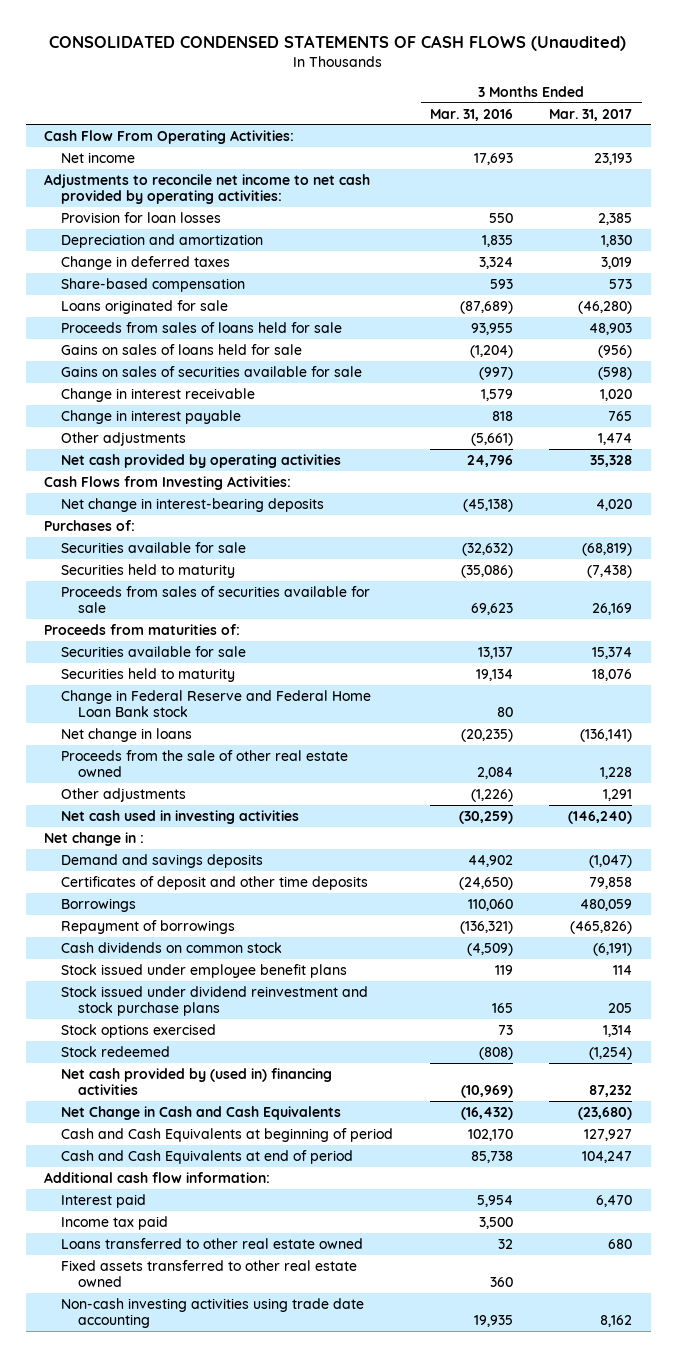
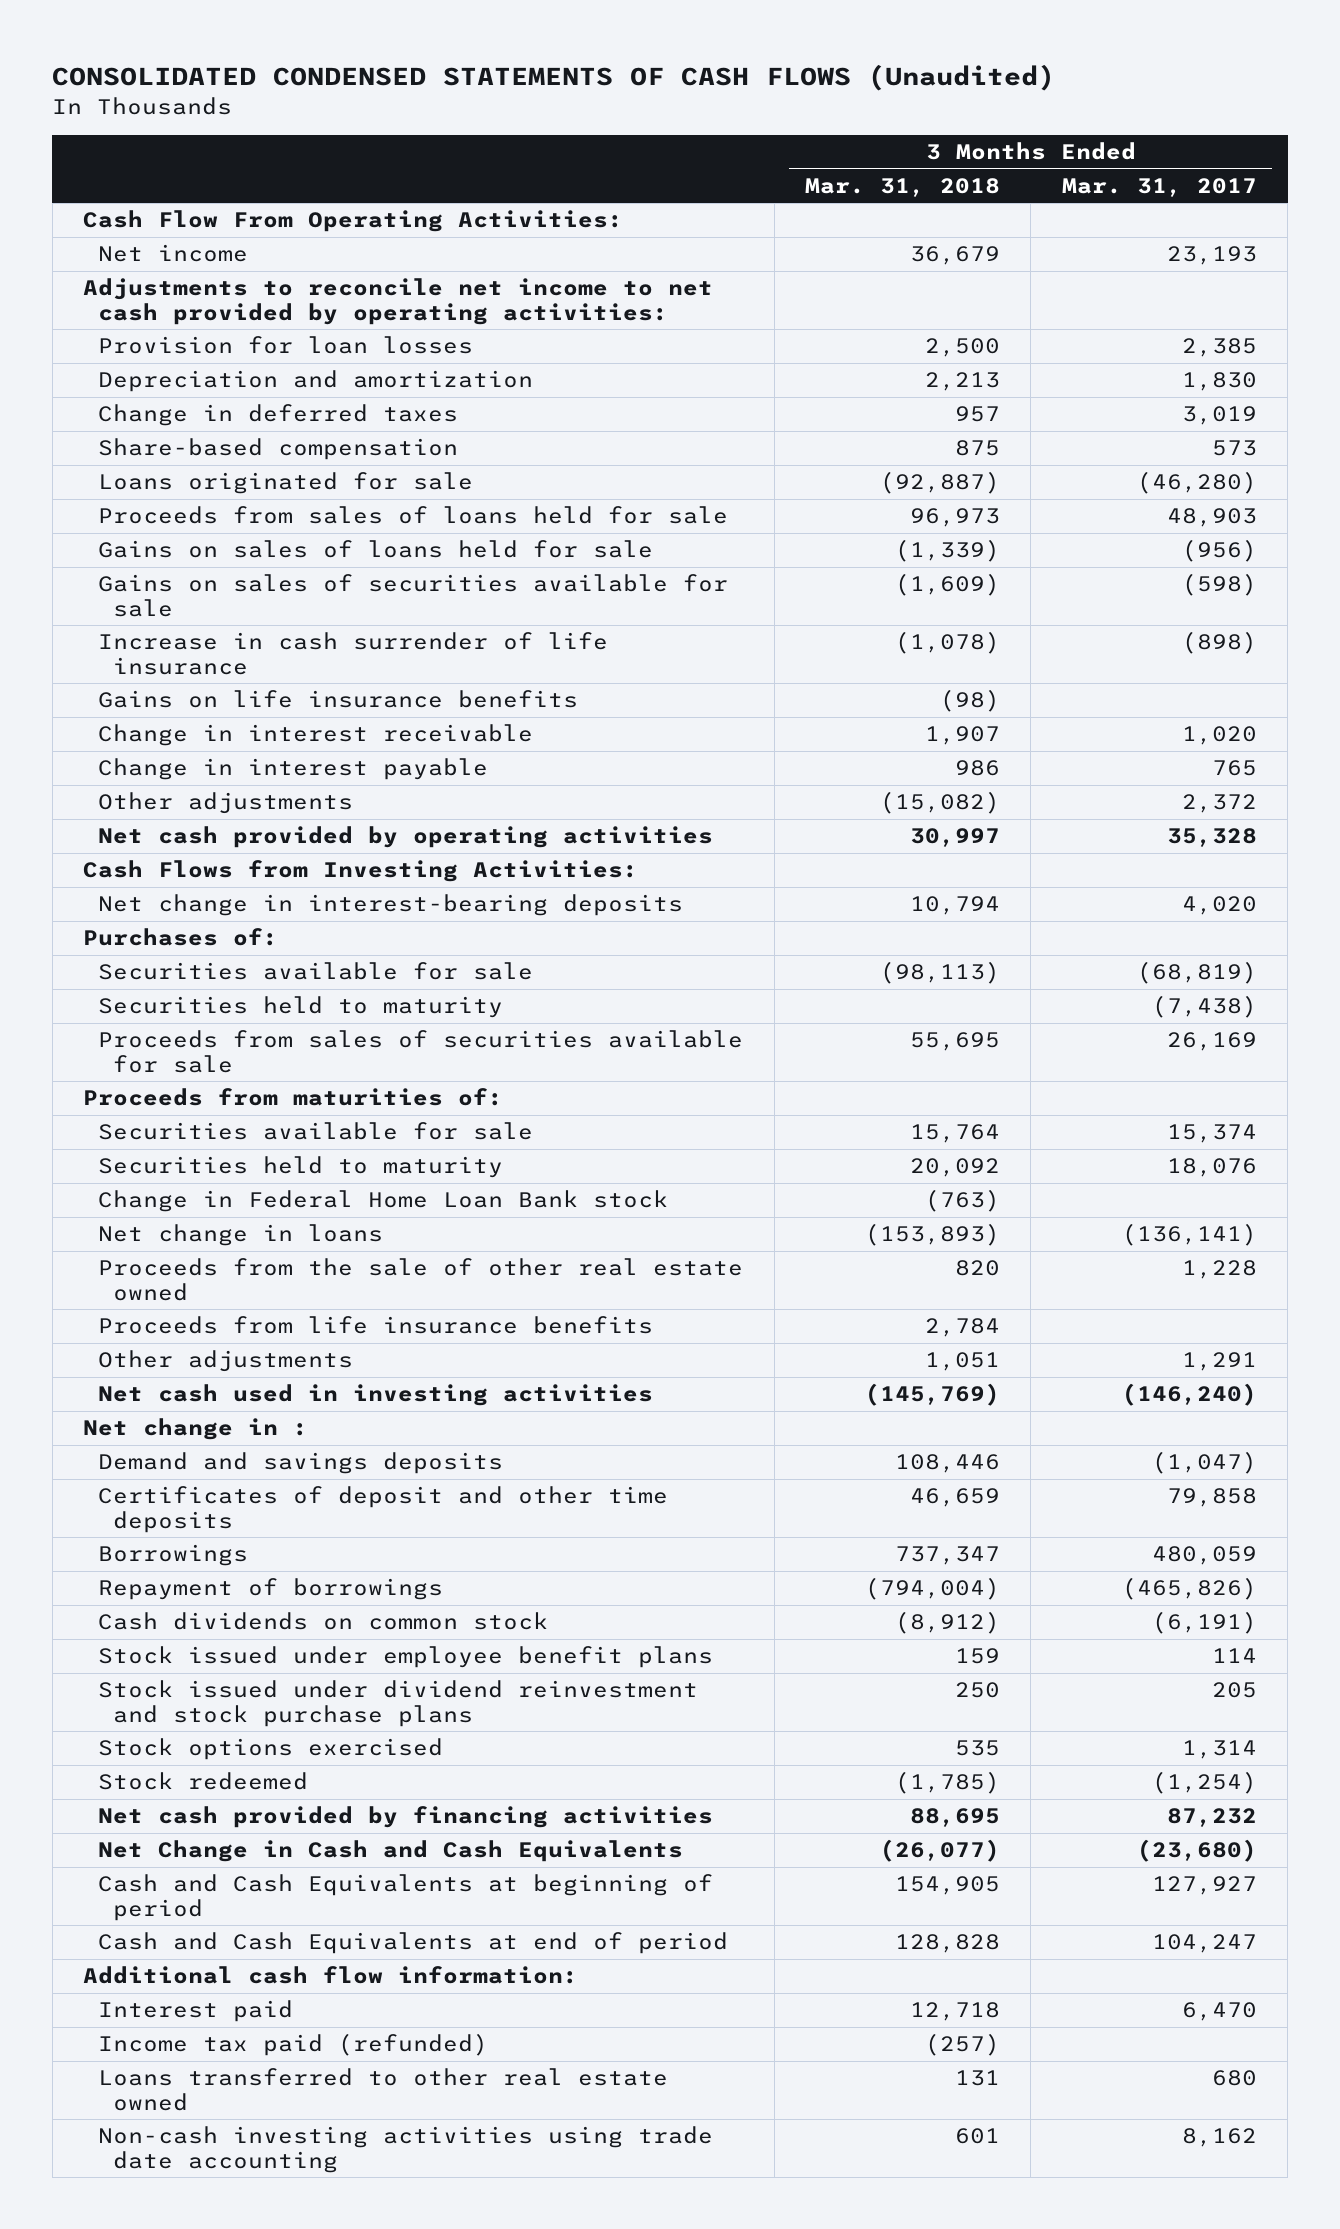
- | 3 Months Ended Mar. 31, 2016 | 3 Months Ended Mar. 31, 2017
+ | 3 Months Ended Mar. 31, 2018 | 3 Months Ended Mar. 31, 2017
+ Increase in cash surrender of life insurance | (1,078) | (898)
+ Gains on life insurance benefits | (98) |
- Other adjustments | (5,661) | 1,474
+ Other adjustments | (15,082) | 2,372
- Change in Federal Reserve and Federal Home Loan Bank stock | 80 |
+ Change in Federal Home Loan Bank stock | (763) |
+ Proceeds from life insurance benefits | 2,784 |
- Net cash provided by (used in) financing activities | (10,969) | 87,232
+ Net cash provided by financing activities | 88,695 | 87,232
- Income tax paid | 3,500 |
+ Income tax paid (refunded) | (257) |
- Fixed assets transferred to other real estate owned | 360 |

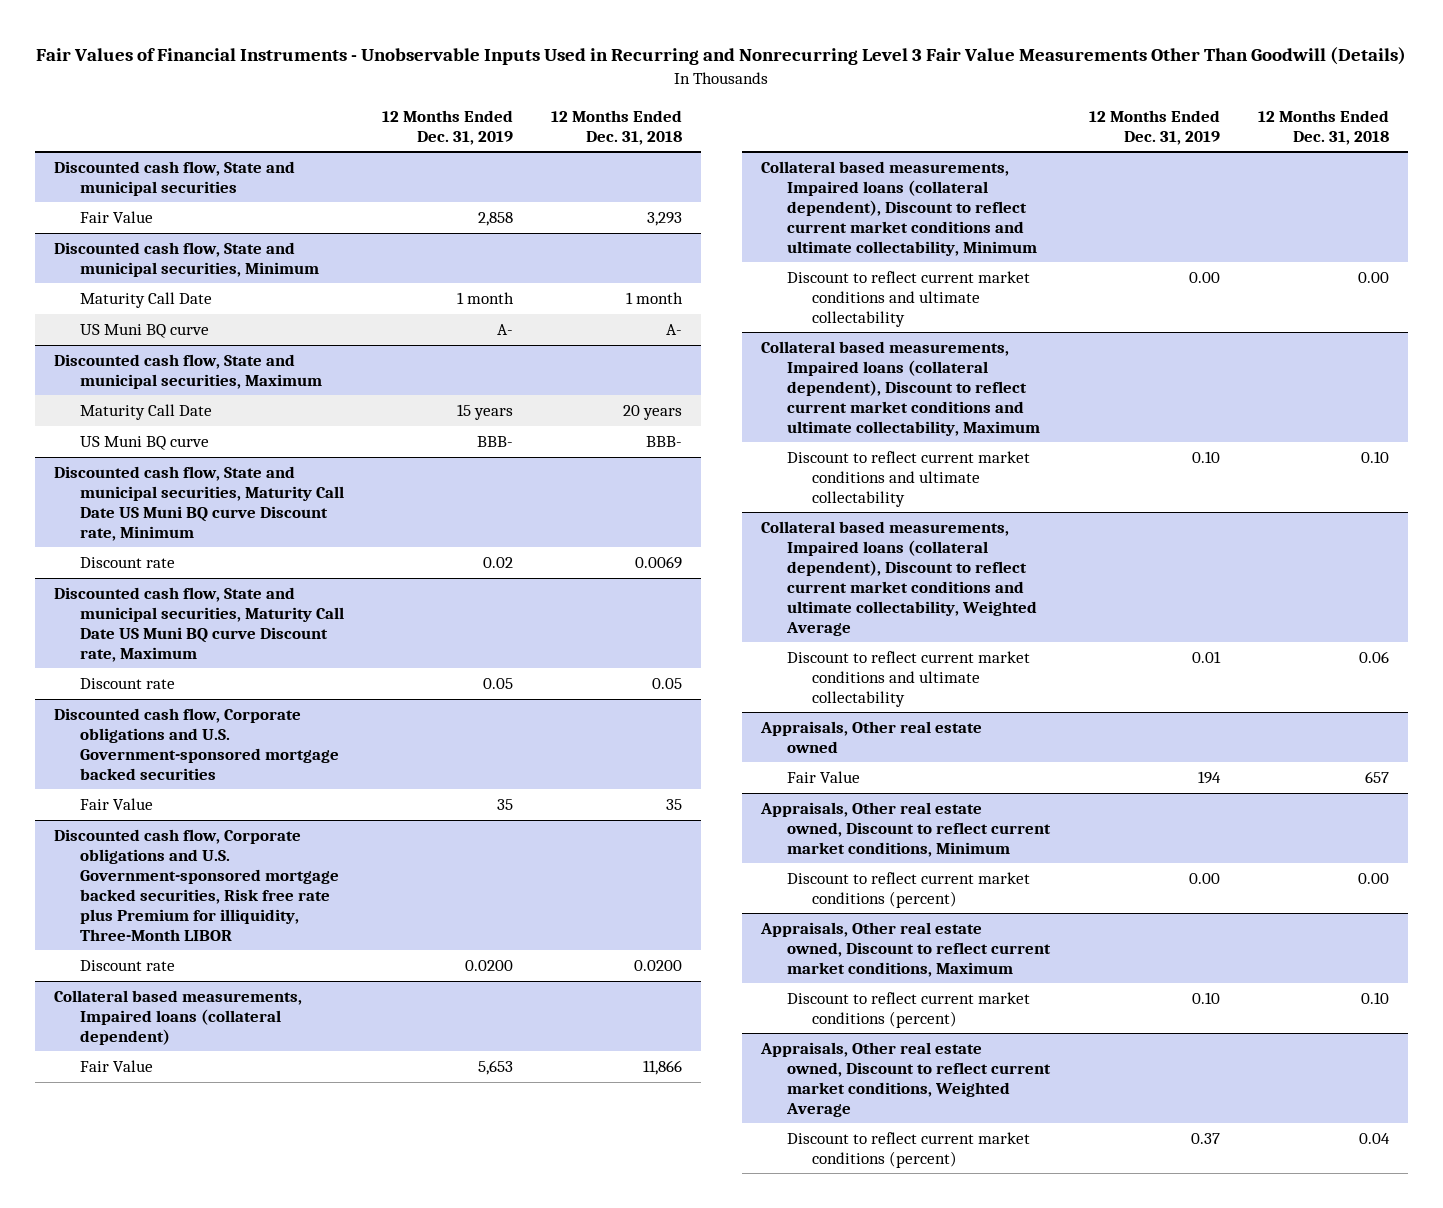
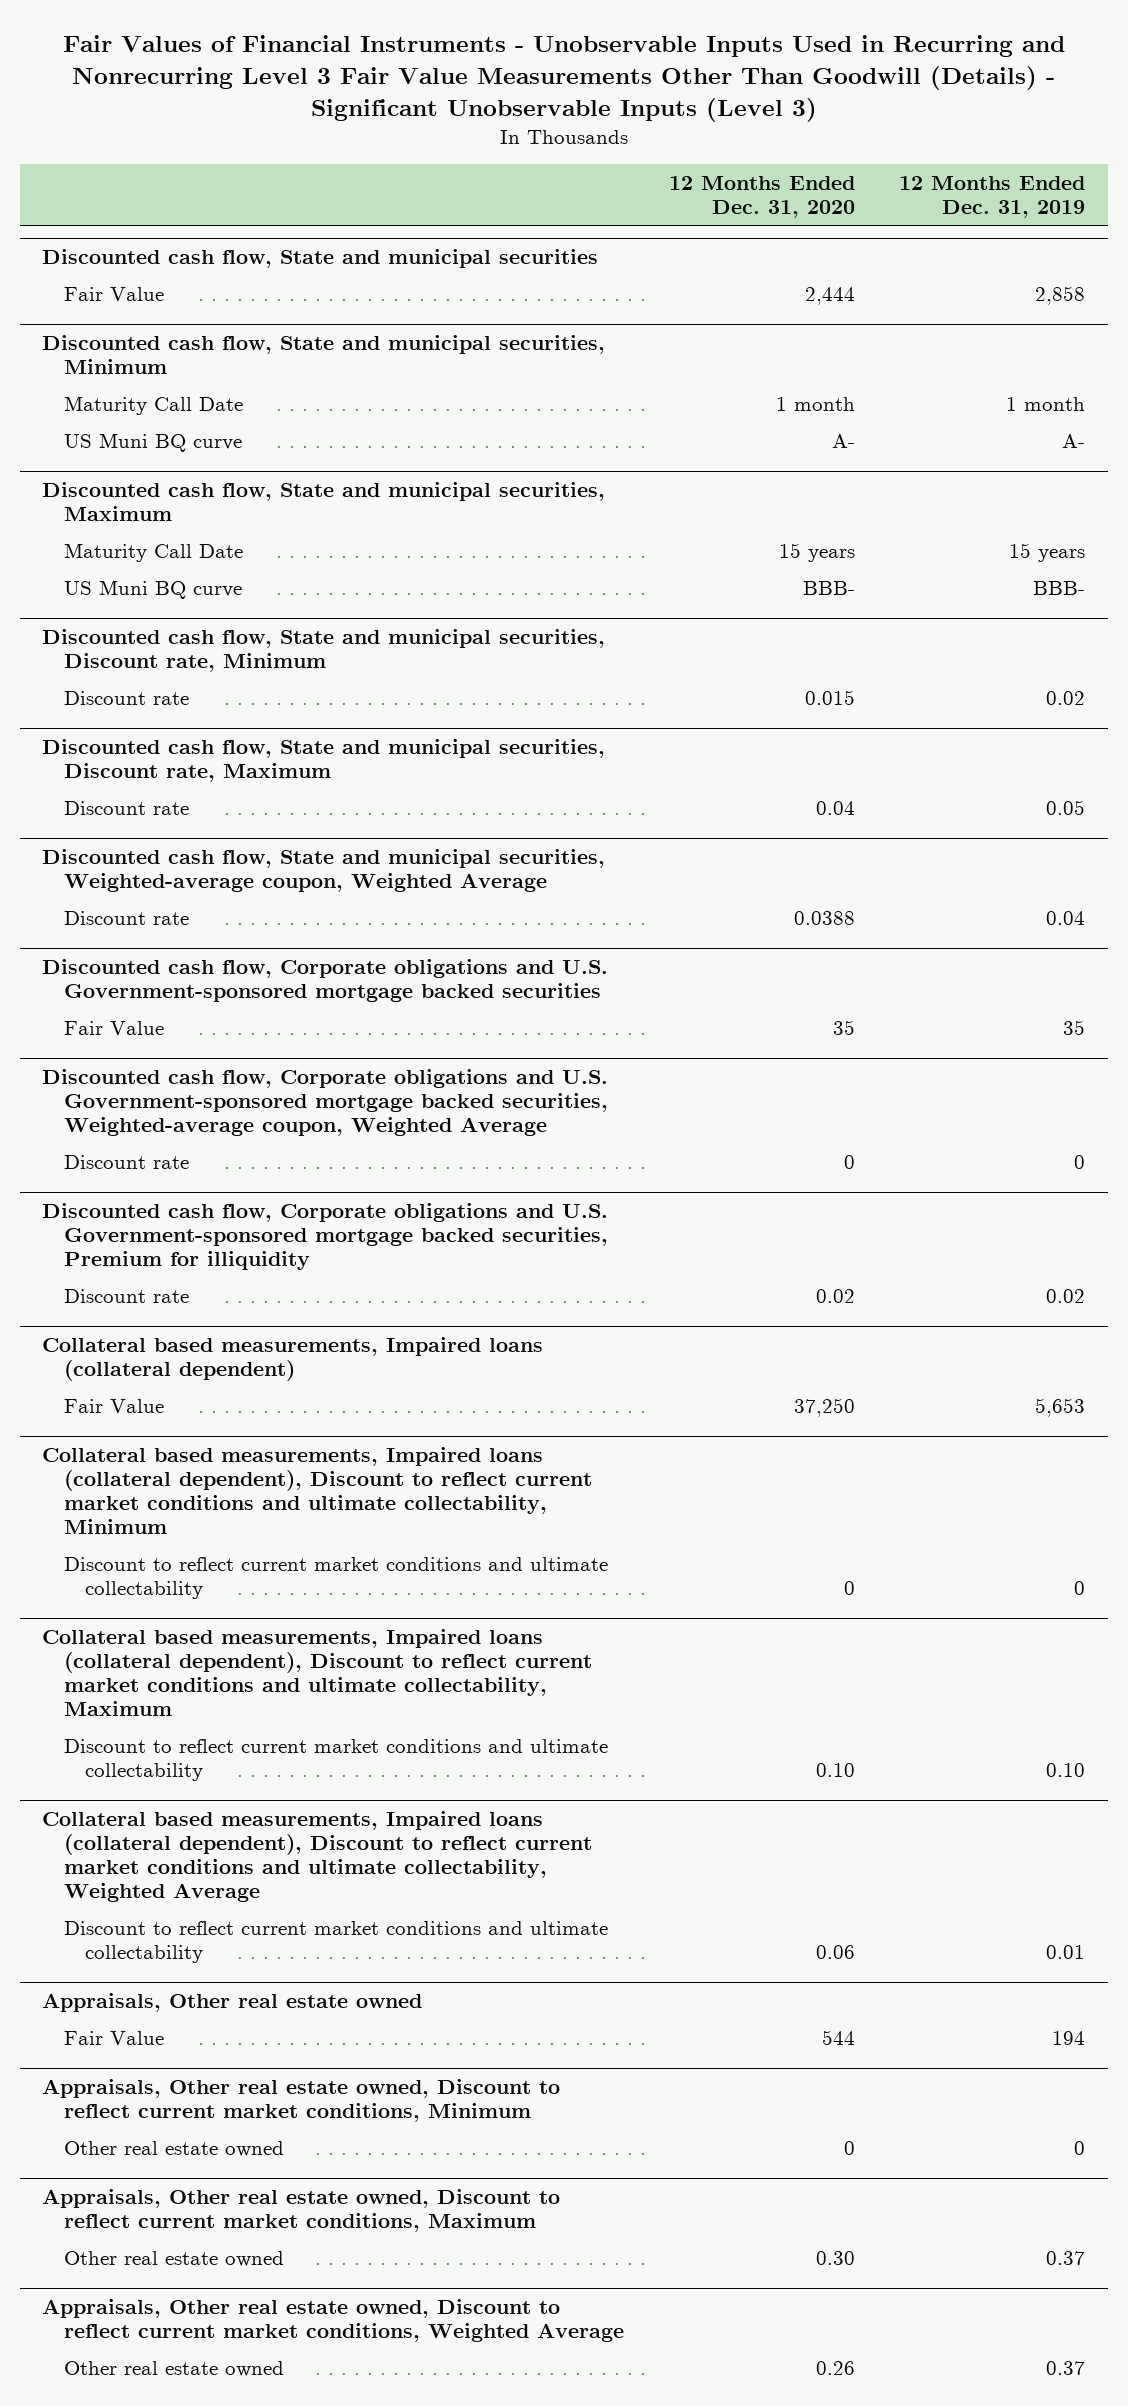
- Fair Values of Financial Instruments - Unobservable Inputs Used in Recurring and Nonrecurring Level 3 Fair Value Measurements Other Than Goodwill (Details)
+ Fair Values of Financial Instruments - Unobservable Inputs Used in Recurring and Nonrecurring Level 3 Fair Value Measurements Other Than Goodwill (Details) - Significant Unobservable Inputs (Level 3)
- | 12 Months Ended Dec. 31, 2019 | 12 Months Ended Dec. 31, 2018
+ | 12 Months Ended Dec. 31, 2020 | 12 Months Ended Dec. 31, 2019
- Discounted cash flow, State and municipal securities, Maturity Call Date US Muni BQ curve Discount rate, Minimum
+ Discounted cash flow, State and municipal securities, Discount rate, Minimum
- Discounted cash flow, State and municipal securities, Maturity Call Date US Muni BQ curve Discount rate, Maximum
+ Discounted cash flow, State and municipal securities, Discount rate, Maximum
+ Discounted cash flow, State and municipal securities, Weighted-average coupon, Weighted Average
+ Discount rate | 0.0388 | 0.04
- Discounted cash flow, Corporate obligations and U.S. Government-sponsored mortgage backed securities, Risk free rate plus Premium for illiquidity, Three-Month LIBOR
- Discount rate | 0.0200 | 0.0200
+ Discounted cash flow, Corporate obligations and U.S. Government-sponsored mortgage backed securities, Weighted-average coupon, Weighted Average
+ Discount rate | 0 | 0
+ Discounted cash flow, Corporate obligations and U.S. Government-sponsored mortgage backed securities, Premium for illiquidity
+ Discount rate | 0.02 | 0.02
@ Collateral based measurements, Impaired loans (collateral dependent), Discount to reflect current market conditions and ultimate collectability, Minimum
- Discount to reflect current market conditions and ultimate collectability | 0.00 | 0.00
+ Discount to reflect current market conditions and ultimate collectability | 0 | 0
@ Appraisals, Other real estate owned, Discount to reflect current market conditions, Minimum
- Discount to reflect current market conditions (percent) | 0.00 | 0.00
+ Other real estate owned | 0 | 0
@ Appraisals, Other real estate owned, Discount to reflect current market conditions, Maximum
- Discount to reflect current market conditions (percent) | 0.10 | 0.10
+ Other real estate owned | 0.30 | 0.37
@ Appraisals, Other real estate owned, Discount to reflect current market conditions, Weighted Average
- Discount to reflect current market conditions (percent) | 0.37 | 0.04
+ Other real estate owned | 0.26 | 0.37

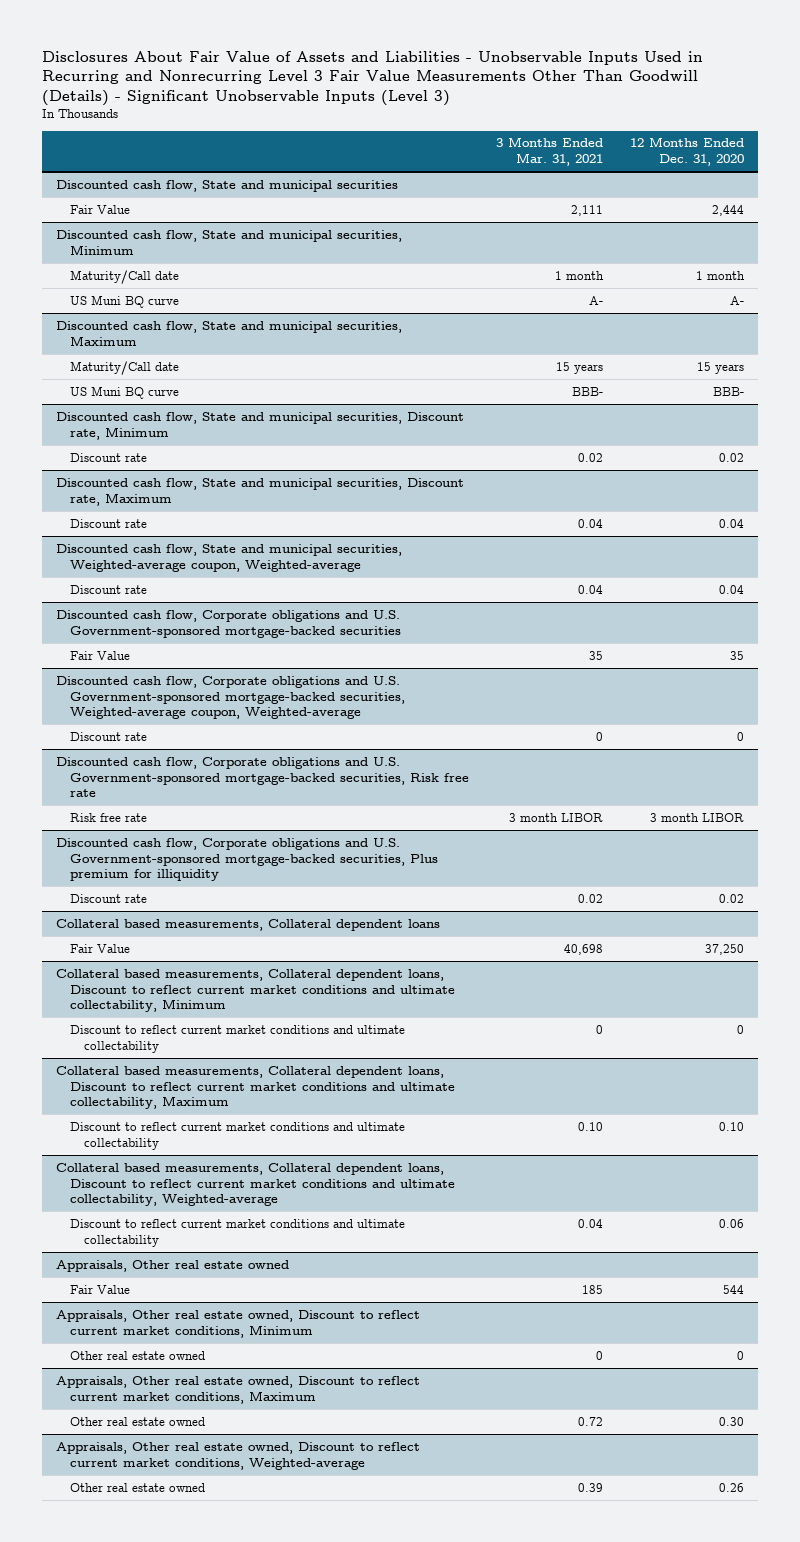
- Fair Values of Financial Instruments - Unobservable Inputs Used in Recurring and Nonrecurring Level 3 Fair Value Measurements Other Than Goodwill (Details) - Significant Unobservable Inputs (Level 3)
+ Disclosures About Fair Value of Assets and Liabilities - Unobservable Inputs Used in Recurring and Nonrecurring Level 3 Fair Value Measurements Other Than Goodwill (Details) - Significant Unobservable Inputs (Level 3)
- | 12 Months Ended Dec. 31, 2020 | 12 Months Ended Dec. 31, 2019
+ | 3 Months Ended Mar. 31, 2021 | 12 Months Ended Dec. 31, 2020
@ Discounted cash flow, State and municipal securities, Minimum
- Maturity Call Date | 1 month | 1 month
+ Maturity/Call date | 1 month | 1 month
@ Discounted cash flow, State and municipal securities, Maximum
- Maturity Call Date | 15 years | 15 years
+ Maturity/Call date | 15 years | 15 years
@ Discounted cash flow, State and municipal securities, Discount rate, Minimum
- Discount rate | 0.015 | 0.02
+ Discount rate | 0.02 | 0.02
- Discounted cash flow, State and municipal securities, Weighted-average coupon, Weighted Average
- Discount rate | 0.0388 | 0.04
- Discounted cash flow, Corporate obligations and U.S. Government-sponsored mortgage backed securities
+ Discounted cash flow, State and municipal securities, Weighted-average coupon, Weighted-average
+ Discount rate | 0.04 | 0.04
+ Discounted cash flow, Corporate obligations and U.S. Government-sponsored mortgage-backed securities
- Discounted cash flow, Corporate obligations and U.S. Government-sponsored mortgage backed securities, Weighted-average coupon, Weighted Average
+ Discounted cash flow, Corporate obligations and U.S. Government-sponsored mortgage-backed securities, Weighted-average coupon, Weighted-average
- Discounted cash flow, Corporate obligations and U.S. Government-sponsored mortgage backed securities, Premium for illiquidity
+ Discounted cash flow, Corporate obligations and U.S. Government-sponsored mortgage-backed securities, Risk free rate
+ Risk free rate | 3 month LIBOR | 3 month LIBOR
+ Discounted cash flow, Corporate obligations and U.S. Government-sponsored mortgage-backed securities, Plus premium for illiquidity
- Collateral based measurements, Impaired loans (collateral dependent)
+ Collateral based measurements, Collateral dependent loans
- Collateral based measurements, Impaired loans (collateral dependent), Discount to reflect current market conditions and ultimate collectability, Minimum
+ Collateral based measurements, Collateral dependent loans, Discount to reflect current market conditions and ultimate collectability, Minimum
- Collateral based measurements, Impaired loans (collateral dependent), Discount to reflect current market conditions and ultimate collectability, Maximum
+ Collateral based measurements, Collateral dependent loans, Discount to reflect current market conditions and ultimate collectability, Maximum
- Collateral based measurements, Impaired loans (collateral dependent), Discount to reflect current market conditions and ultimate collectability, Weighted Average
+ Collateral based measurements, Collateral dependent loans, Discount to reflect current market conditions and ultimate collectability, Weighted-average
- Appraisals, Other real estate owned, Discount to reflect current market conditions, Weighted Average
+ Appraisals, Other real estate owned, Discount to reflect current market conditions, Weighted-average

